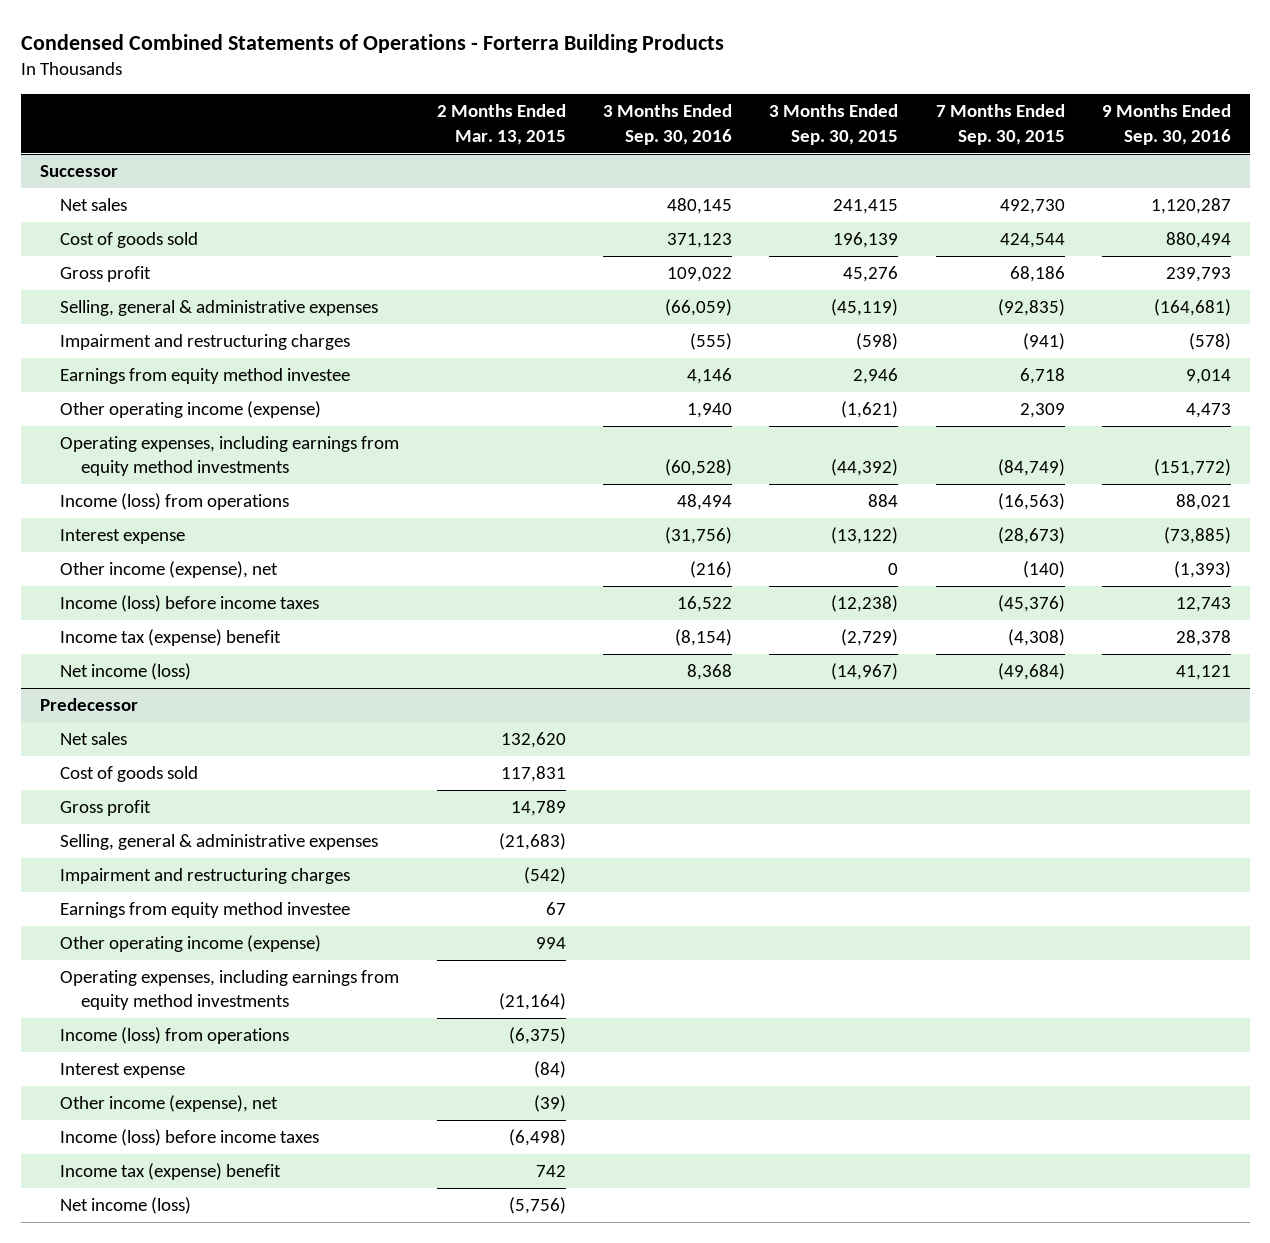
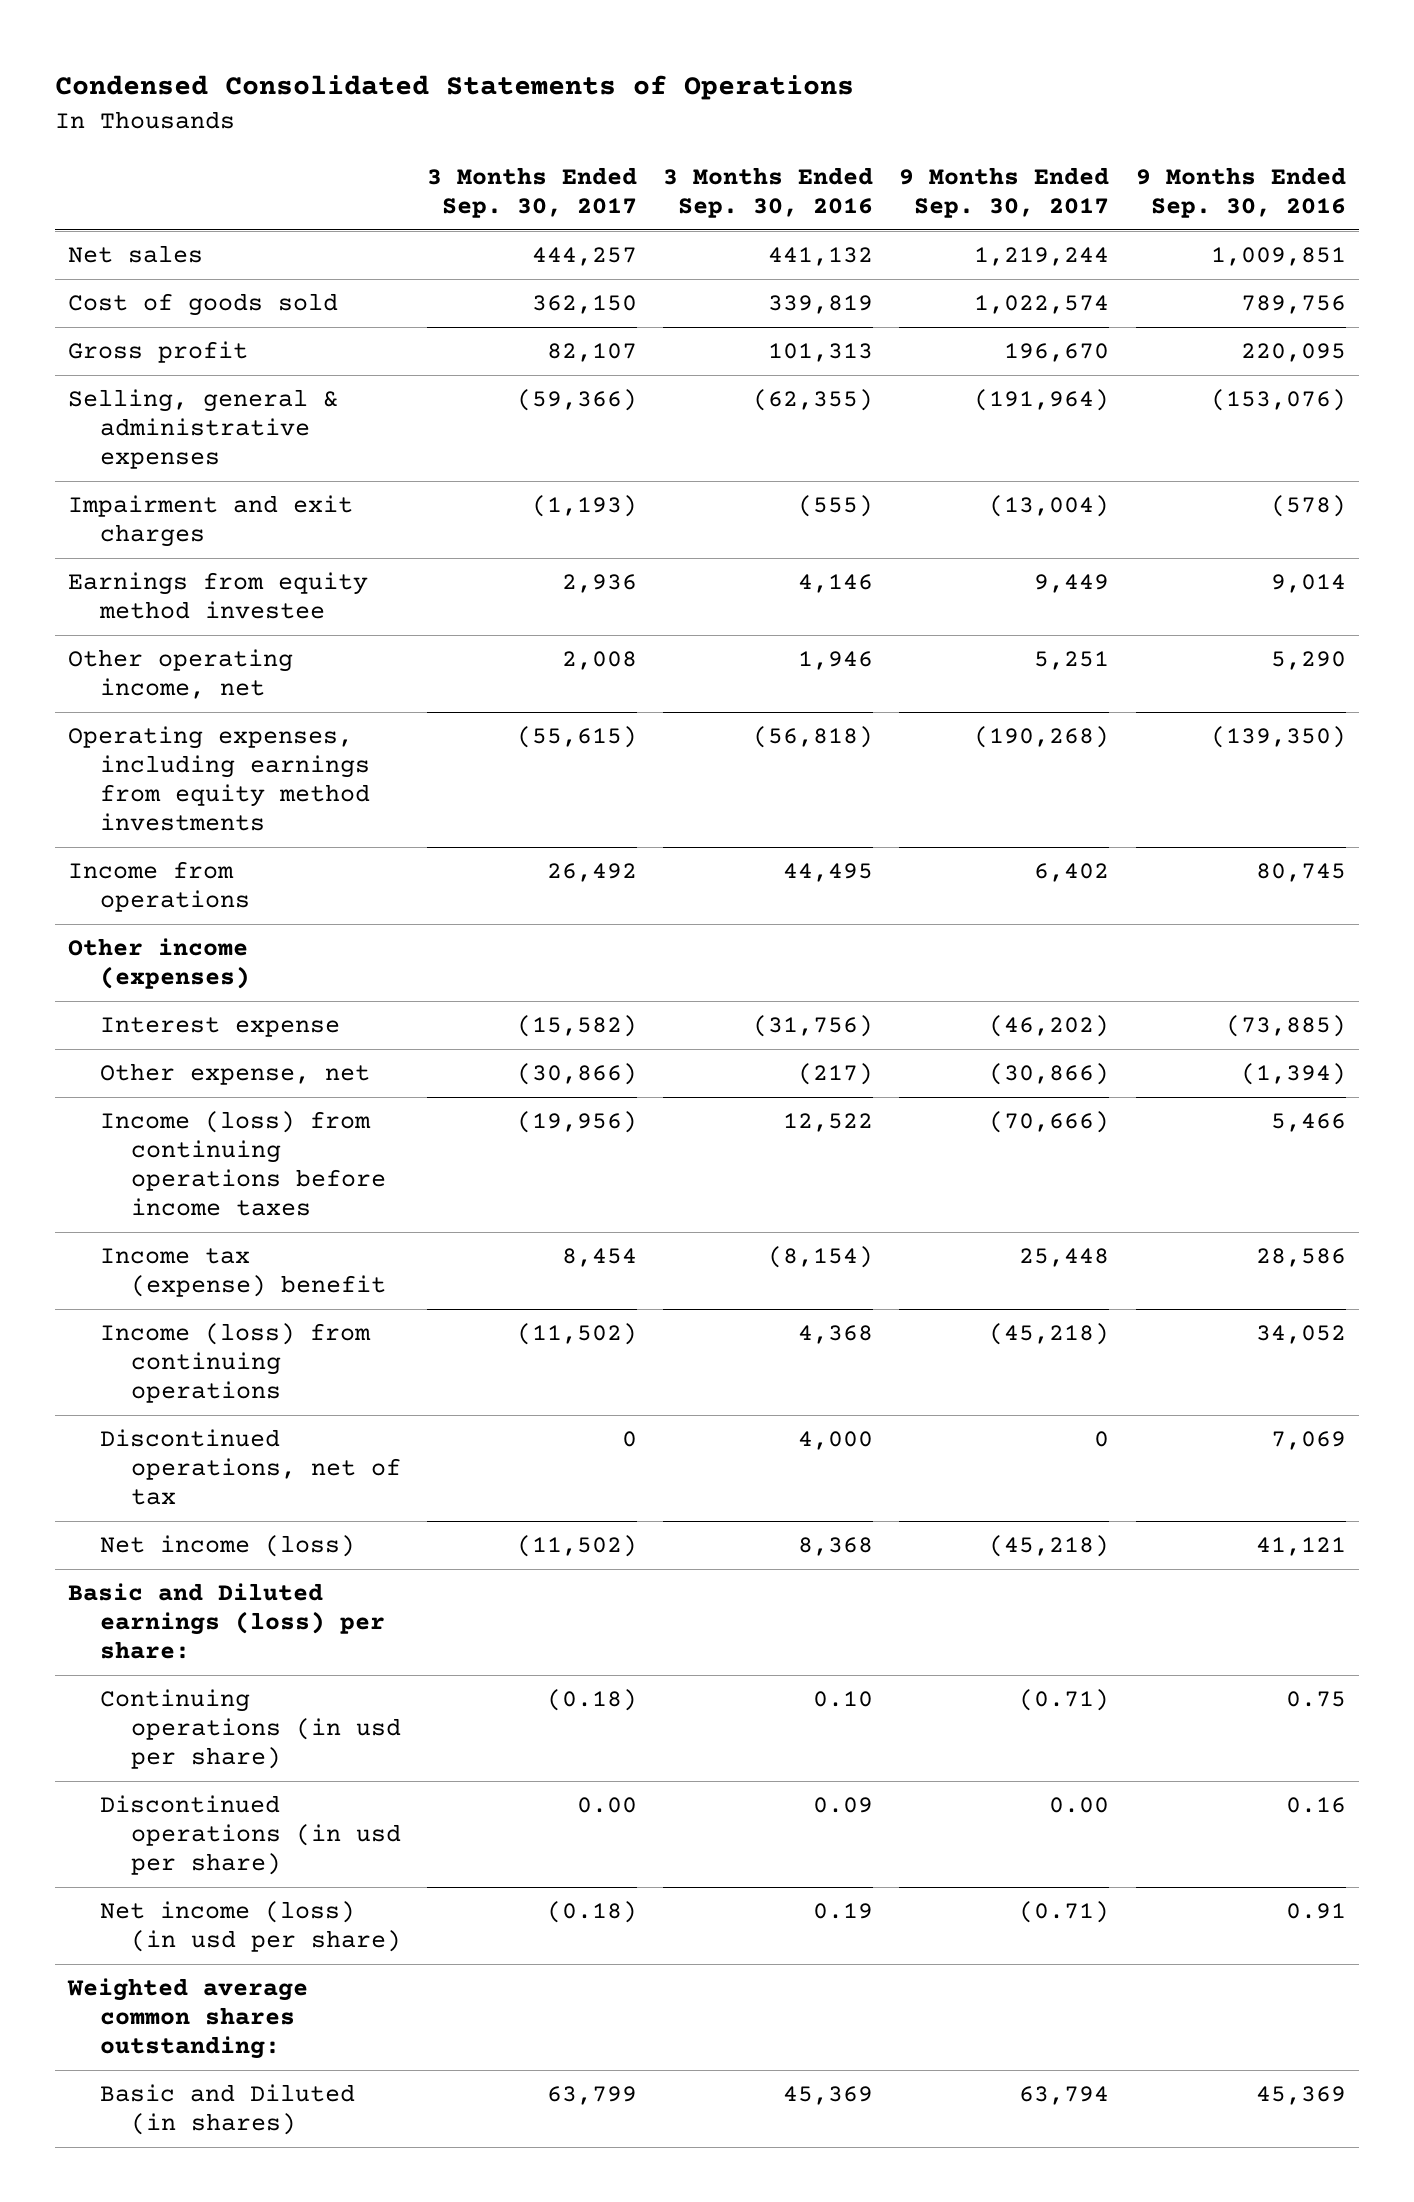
- Condensed Combined Statements of Operations - Forterra Building Products
+ Condensed Consolidated Statements of Operations
- | 2 Months Ended Mar. 13, 2015 | 3 Months Ended Sep. 30, 2016 | 3 Months Ended Sep. 30, 2015 | 7 Months Ended Sep. 30, 2015 | 9 Months Ended Sep. 30, 2016
+ | 3 Months Ended Sep. 30, 2017 | 3 Months Ended Sep. 30, 2016 | 9 Months Ended Sep. 30, 2017 | 9 Months Ended Sep. 30, 2016
- Successor
- Net sales | | 480,145 | 241,415 | 492,730 | 1,120,287
- Cost of goods sold | | 371,123 | 196,139 | 424,544 | 880,494
- Gross profit | | 109,022 | 45,276 | 68,186 | 239,793
- Selling, general & administrative expenses | | (66,059) | (45,119) | (92,835) | (164,681)
- Impairment and restructuring charges | | (555) | (598) | (941) | (578)
+ Net sales | 444,257 | 441,132 | 1,219,244 | 1,009,851
+ Cost of goods sold | 362,150 | 339,819 | 1,022,574 | 789,756
+ Gross profit | 82,107 | 101,313 | 196,670 | 220,095
+ Selling, general & administrative expenses | (59,366) | (62,355) | (191,964) | (153,076)
+ Impairment and exit charges | (1,193) | (555) | (13,004) | (578)
- Other operating income (expense) | | 1,940 | (1,621) | 2,309 | 4,473
- Operating expenses, including earnings from equity method investments | | (60,528) | (44,392) | (84,749) | (151,772)
- Income (loss) from operations | | 48,494 | 884 | (16,563) | 88,021
+ Other operating income, net | 2,008 | 1,946 | 5,251 | 5,290
+ Operating expenses, including earnings from equity method investments | (55,615) | (56,818) | (190,268) | (139,350)
+ Income from operations | 26,492 | 44,495 | 6,402 | 80,745
+ Other income (expenses)
- Other income (expense), net | | (216) | 0 | (140) | (1,393)
- Income (loss) before income taxes | | 16,522 | (12,238) | (45,376) | 12,743
- Income tax (expense) benefit | | (8,154) | (2,729) | (4,308) | 28,378
+ Other expense, net | (30,866) | (217) | (30,866) | (1,394)
+ Income (loss) from continuing operations before income taxes | (19,956) | 12,522 | (70,666) | 5,466
+ Income tax (expense) benefit | 8,454 | (8,154) | 25,448 | 28,586
+ Income (loss) from continuing operations | (11,502) | 4,368 | (45,218) | 34,052
+ Discontinued operations, net of tax | 0 | 4,000 | 0 | 7,069
- Predecessor
- Net sales | 132,620 | | | |
- Cost of goods sold | 117,831 | | | |
- Gross profit | 14,789 | | | |
- Selling, general & administrative expenses | (21,683) | | | |
- Impairment and restructuring charges | (542) | | | |
- Earnings from equity method investee | 67 | | | |
- Other operating income (expense) | 994 | | | |
- Operating expenses, including earnings from equity method investments | (21,164) | | | |
- Income (loss) from operations | (6,375) | | | |
- Interest expense | (84) | | | |
- Other income (expense), net | (39) | | | |
- Income (loss) before income taxes | (6,498) | | | |
- Income tax (expense) benefit | 742 | | | |
- Net income (loss) | (5,756) | | | |
+ Basic and Diluted earnings (loss) per share:
+ Continuing operations (in usd per share) | (0.18) | 0.10 | (0.71) | 0.75
+ Discontinued operations (in usd per share) | 0.00 | 0.09 | 0.00 | 0.16
+ Net income (loss) (in usd per share) | (0.18) | 0.19 | (0.71) | 0.91
+ Weighted average common shares outstanding:
+ Basic and Diluted (in shares) | 63,799 | 45,369 | 63,794 | 45,369

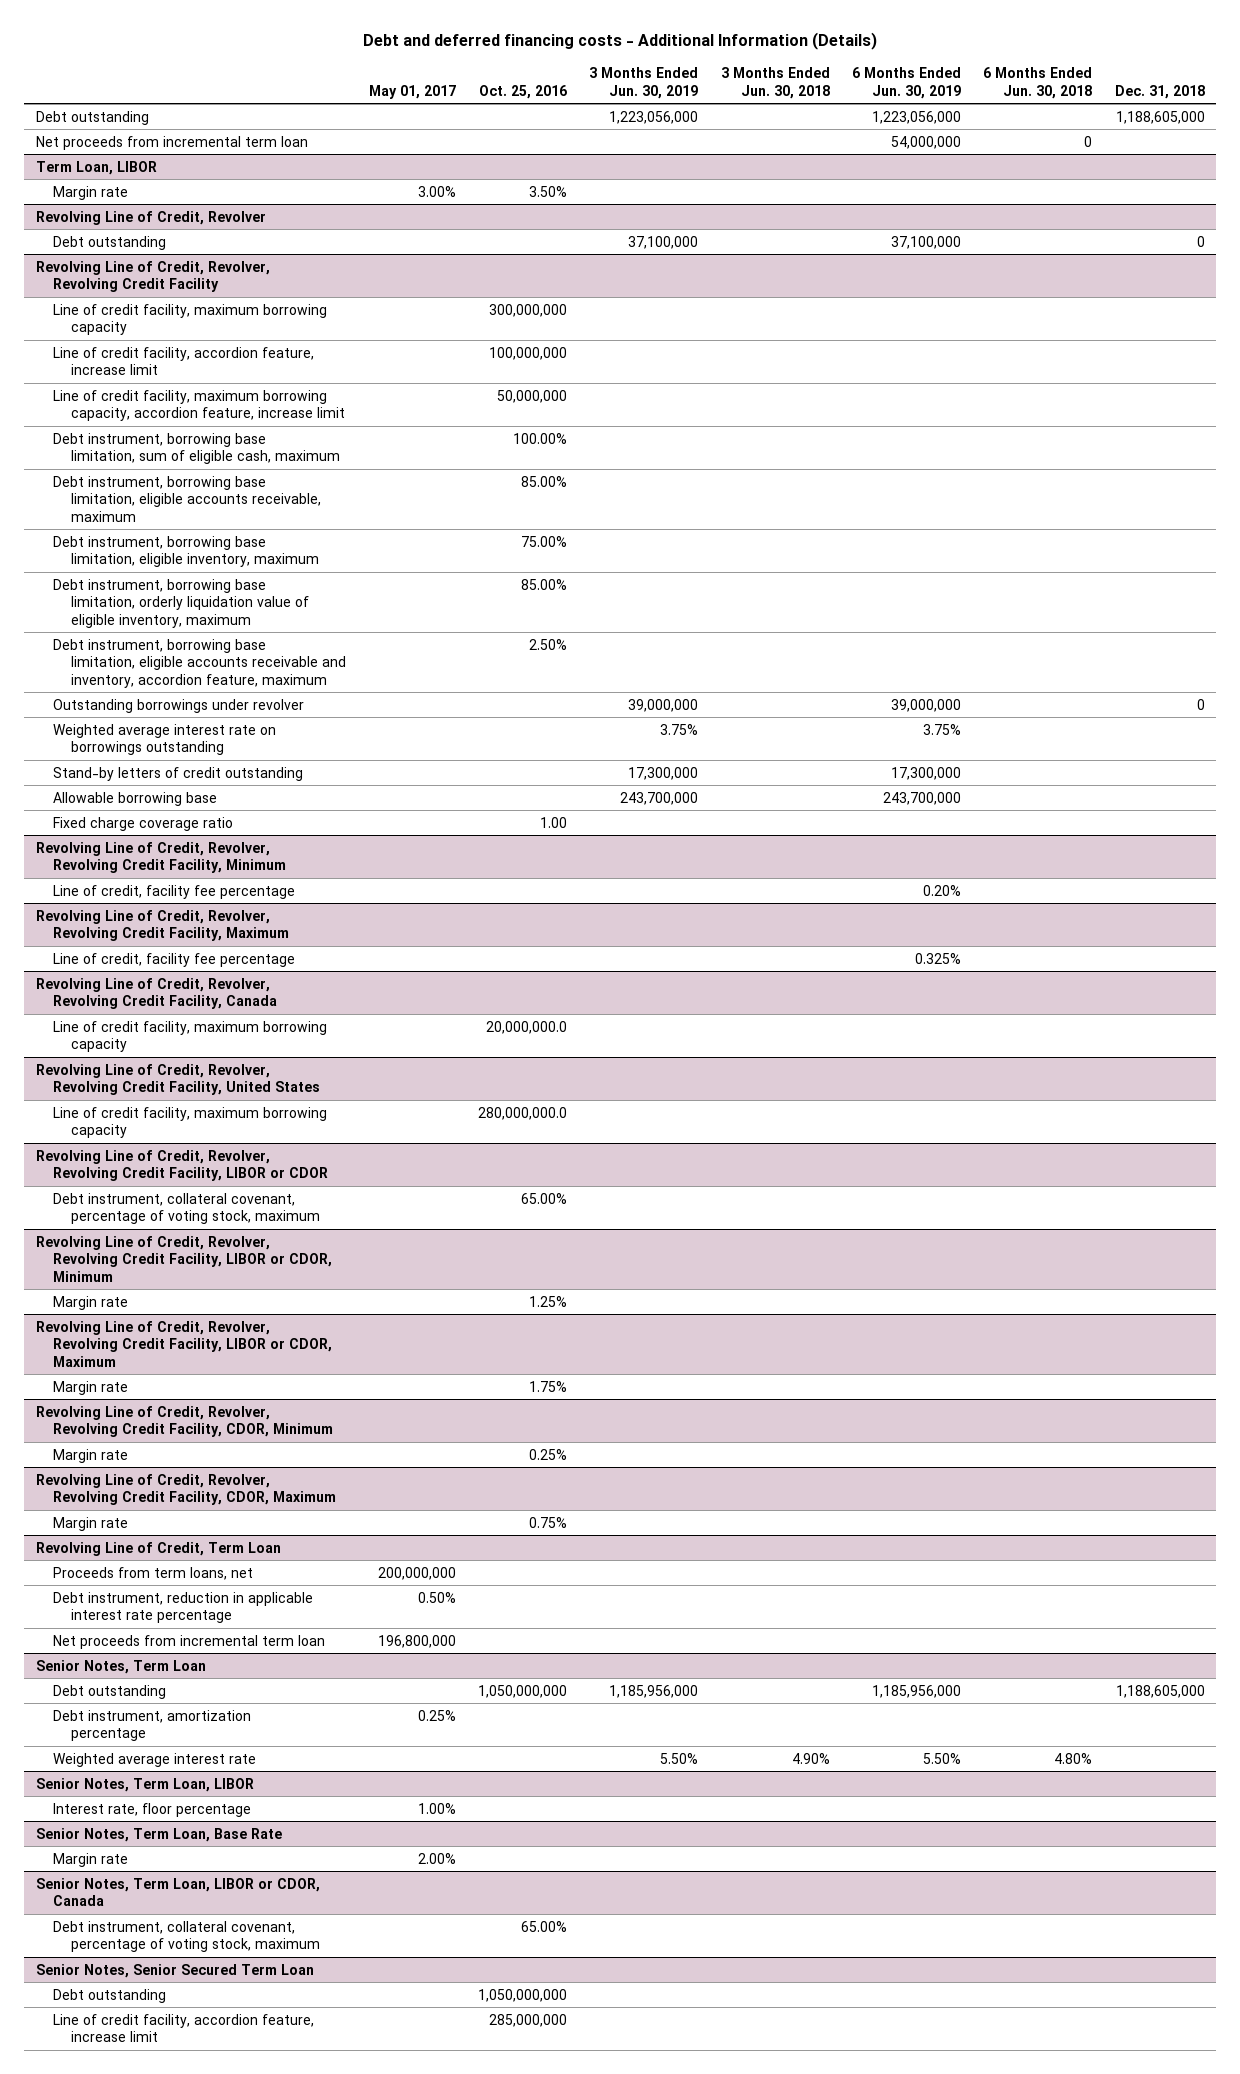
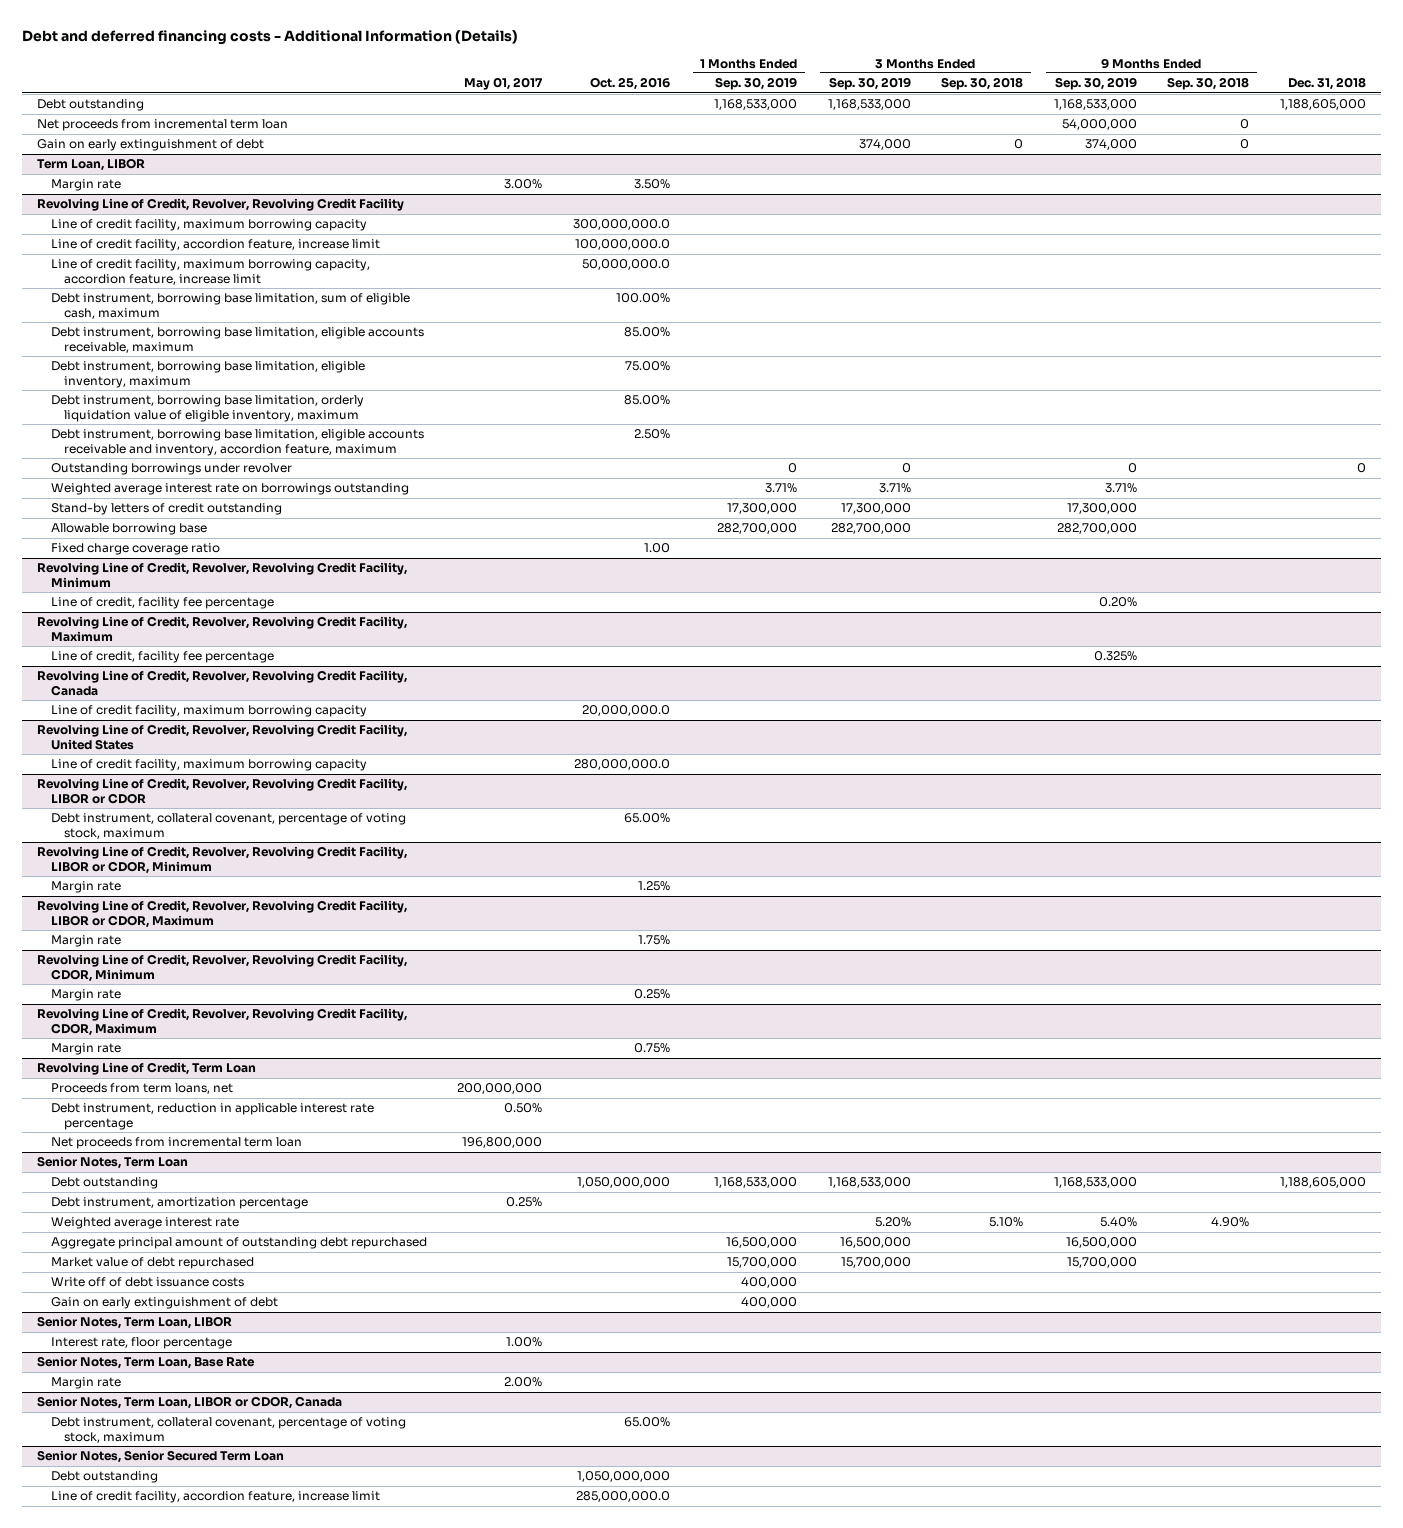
- | May 01, 2017 | Oct. 25, 2016 | 3 Months Ended Jun. 30, 2019 | 3 Months Ended Jun. 30, 2018 | 6 Months Ended Jun. 30, 2019 | 6 Months Ended Jun. 30, 2018 | Dec. 31, 2018
+ | May 01, 2017 | Oct. 25, 2016 | 1 Months Ended Sep. 30, 2019 | 3 Months Ended Sep. 30, 2019 | 3 Months Ended Sep. 30, 2018 | 9 Months Ended Sep. 30, 2019 | 9 Months Ended Sep. 30, 2018 | Dec. 31, 2018
+ Gain on early extinguishment of debt | | | | 374,000 | 0 | 374,000 | 0 |
- Revolving Line of Credit, Revolver
- Debt outstanding | | | 37,100,000 | | 37,100,000 | | 0
@ Revolving Line of Credit, Revolver, Revolving Credit Facility
- Line of credit facility, maximum borrowing capacity | | 300,000,000 | | | | |
- Line of credit facility, accordion feature, increase limit | | 100,000,000 | | | | |
- Line of credit facility, maximum borrowing capacity, accordion feature, increase limit | | 50,000,000 | | | | |
+ Line of credit facility, maximum borrowing capacity | | 300,000,000.0 | | | | | |
+ Line of credit facility, accordion feature, increase limit | | 100,000,000.0 | | | | | |
+ Line of credit facility, maximum borrowing capacity, accordion feature, increase limit | | 50,000,000.0 | | | | | |
@ Senior Notes, Term Loan
+ Aggregate principal amount of outstanding debt repurchased | | | 16,500,000 | 16,500,000 | | 16,500,000 | |
+ Market value of debt repurchased | | | 15,700,000 | 15,700,000 | | 15,700,000 | |
+ Write off of debt issuance costs | | | 400,000 | | | | |
+ Gain on early extinguishment of debt | | | 400,000 | | | | |
@ Senior Notes, Senior Secured Term Loan
- Line of credit facility, accordion feature, increase limit | | 285,000,000 | | | | |
+ Line of credit facility, accordion feature, increase limit | | 285,000,000.0 | | | | | |

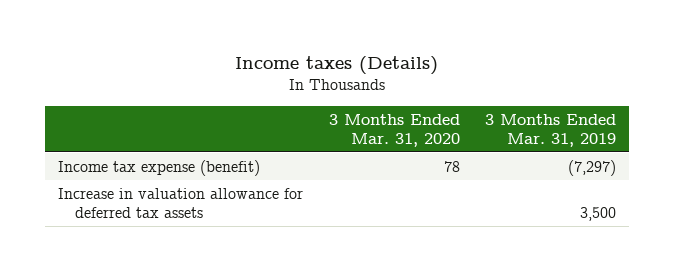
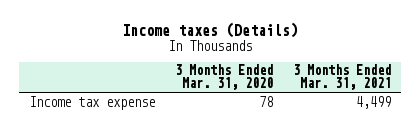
- | 3 Months Ended Mar. 31, 2020 | 3 Months Ended Mar. 31, 2019
+ | 3 Months Ended Mar. 31, 2020 | 3 Months Ended Mar. 31, 2021
- Income tax expense (benefit) | 78 | (7,297)
- Increase in valuation allowance for deferred tax assets | | 3,500
+ Income tax expense | 78 | 4,499

